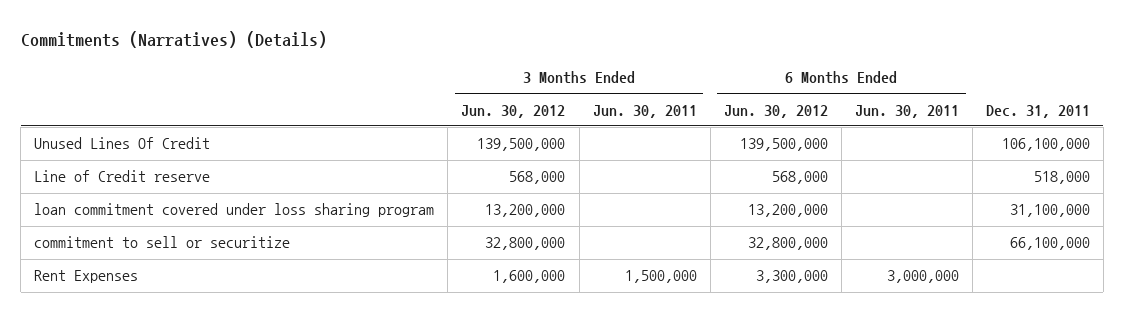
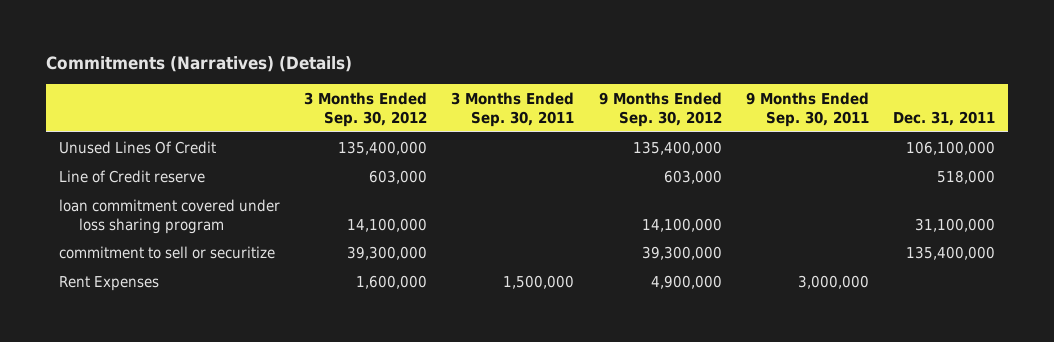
- | 3 Months Ended Jun. 30, 2012 | 3 Months Ended Jun. 30, 2011 | 6 Months Ended Jun. 30, 2012 | 6 Months Ended Jun. 30, 2011 | Dec. 31, 2011
+ | 3 Months Ended Sep. 30, 2012 | 3 Months Ended Sep. 30, 2011 | 9 Months Ended Sep. 30, 2012 | 9 Months Ended Sep. 30, 2011 | Dec. 31, 2011
- commitment to sell or securitize | 32,800,000 | | 32,800,000 | | 66,100,000
+ commitment to sell or securitize | 39,300,000 | | 39,300,000 | | 135,400,000

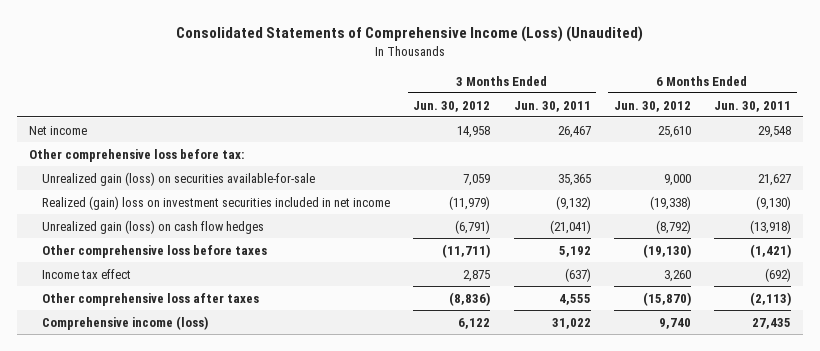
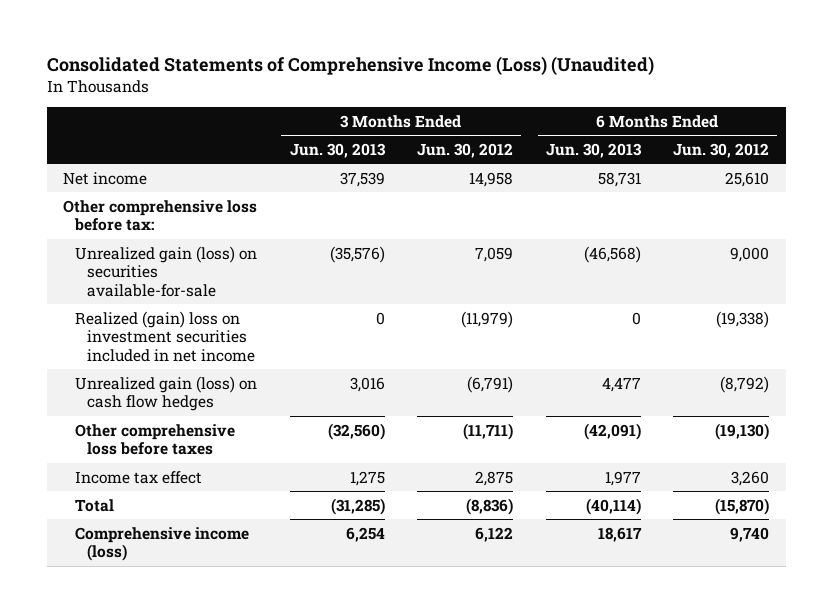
- | 3 Months Ended Jun. 30, 2012 | 3 Months Ended Jun. 30, 2011 | 6 Months Ended Jun. 30, 2012 | 6 Months Ended Jun. 30, 2011
+ | 3 Months Ended Jun. 30, 2013 | 3 Months Ended Jun. 30, 2012 | 6 Months Ended Jun. 30, 2013 | 6 Months Ended Jun. 30, 2012
- Other comprehensive loss after taxes | (8,836) | 4,555 | (15,870) | (2,113)
+ Total | (31,285) | (8,836) | (40,114) | (15,870)

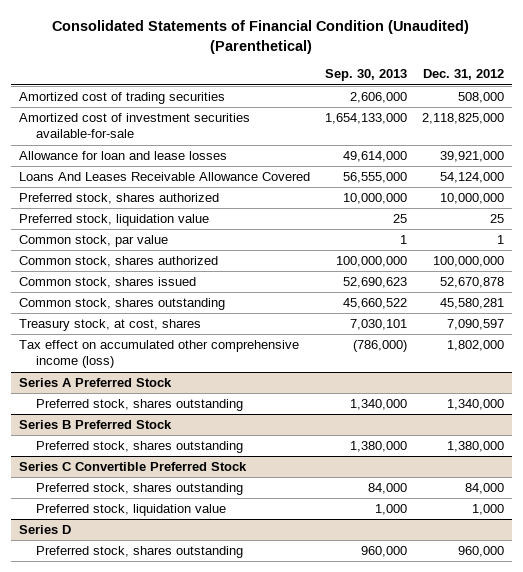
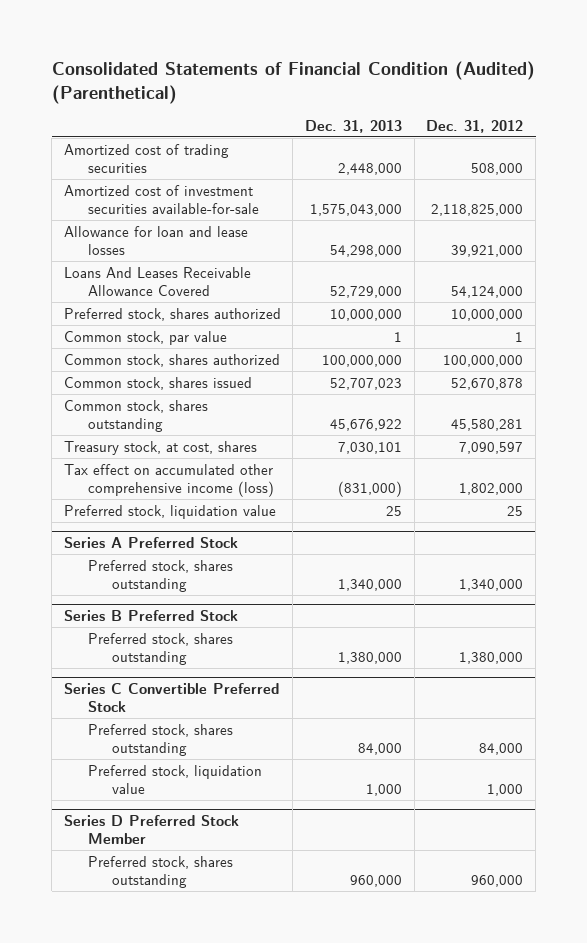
- Consolidated Statements of Financial Condition (Unaudited) (Parenthetical)
+ Consolidated Statements of Financial Condition (Audited) (Parenthetical)
- | Sep. 30, 2013 | Dec. 31, 2012
+ | Dec. 31, 2013 | Dec. 31, 2012
moved down: Preferred stock, liquidation value | 25 | 25
- Series D
+ Series D Preferred Stock Member

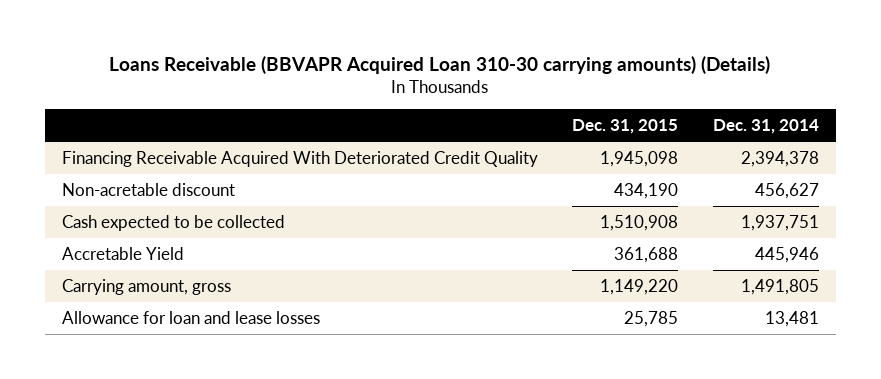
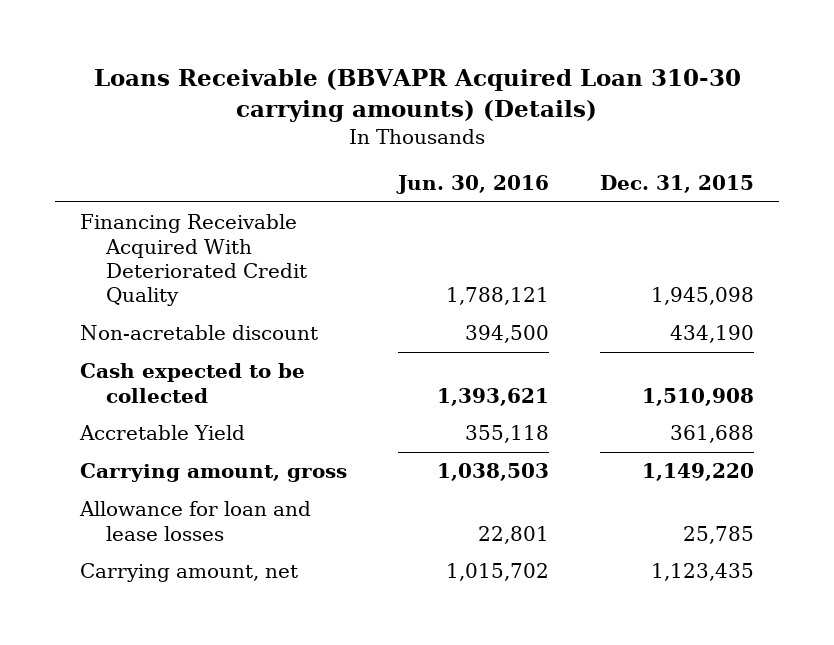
- | Dec. 31, 2015 | Dec. 31, 2014
+ | Jun. 30, 2016 | Dec. 31, 2015
+ Carrying amount, net | 1,015,702 | 1,123,435

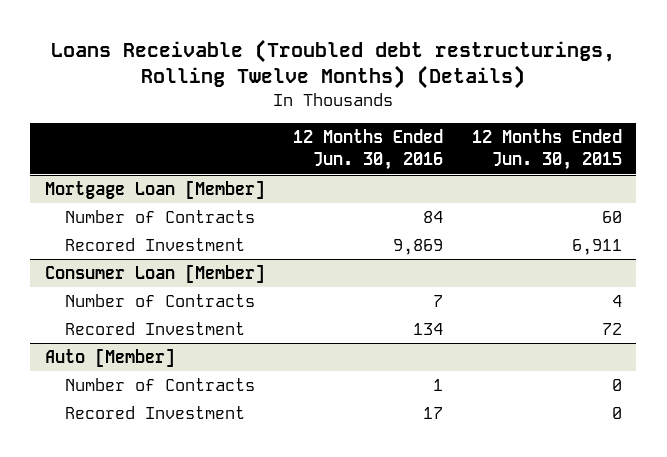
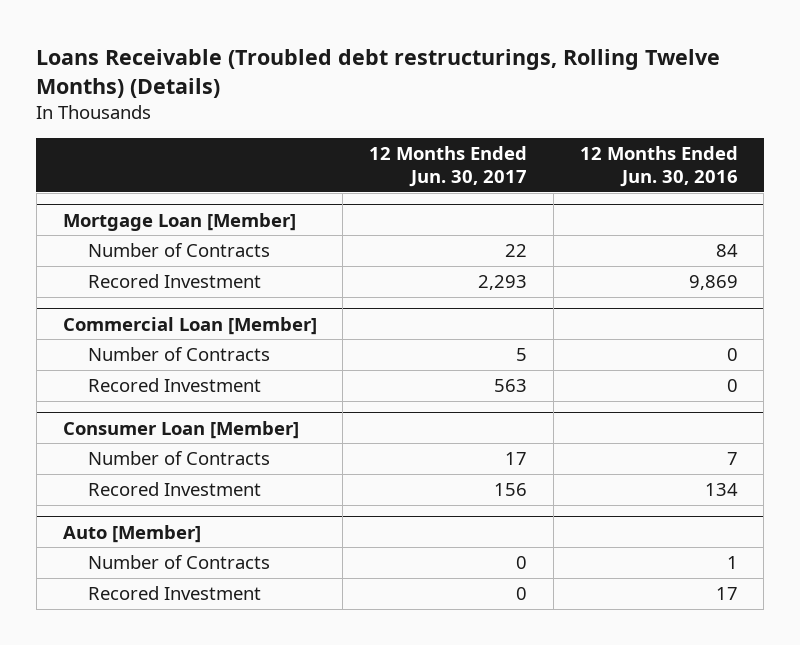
- | 12 Months Ended Jun. 30, 2016 | 12 Months Ended Jun. 30, 2015
+ | 12 Months Ended Jun. 30, 2017 | 12 Months Ended Jun. 30, 2016
+ Commercial Loan [Member]
+ Number of Contracts | 5 | 0
+ Recored Investment | 563 | 0

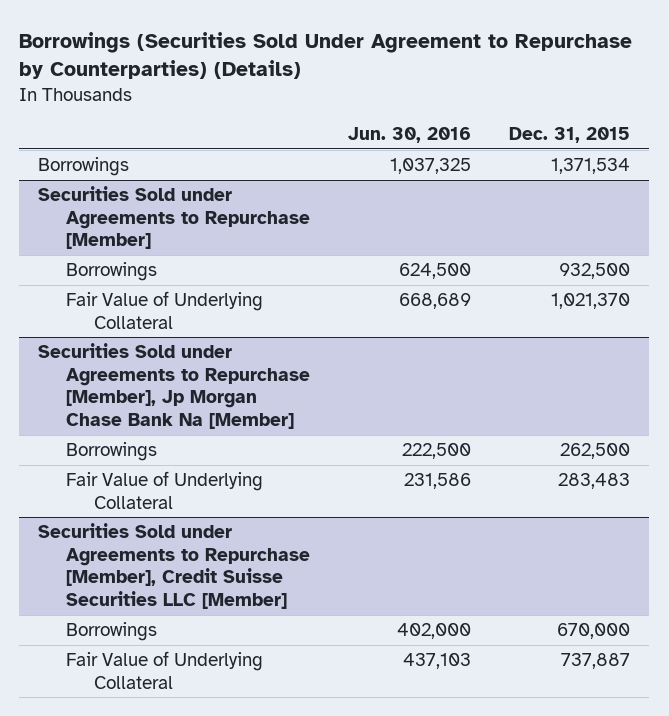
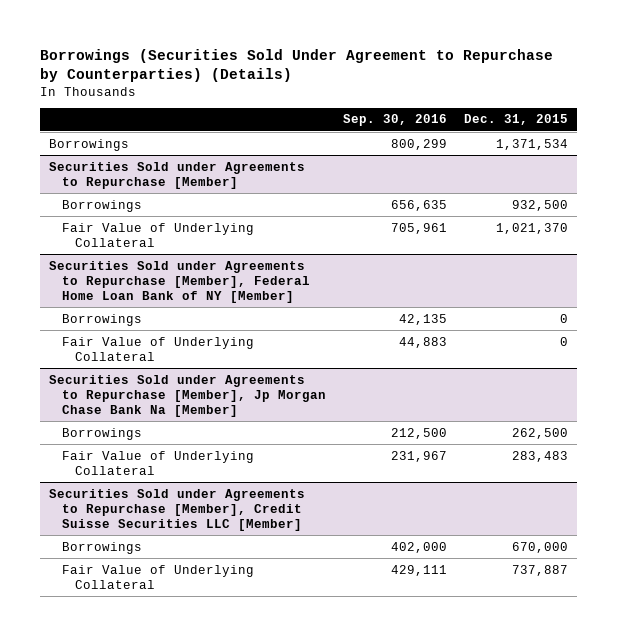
- | Jun. 30, 2016 | Dec. 31, 2015
+ | Sep. 30, 2016 | Dec. 31, 2015
+ Securities Sold under Agreements to Repurchase [Member], Federal Home Loan Bank of NY [Member]
+ Borrowings | 42,135 | 0
+ Fair Value of Underlying Collateral | 44,883 | 0

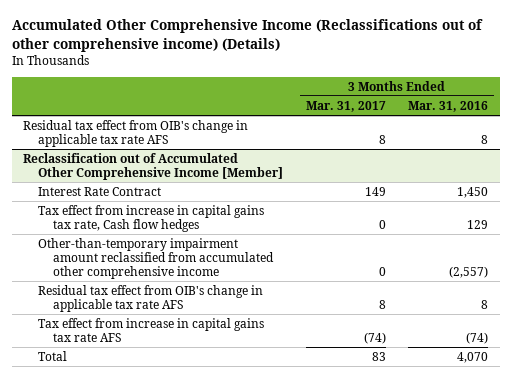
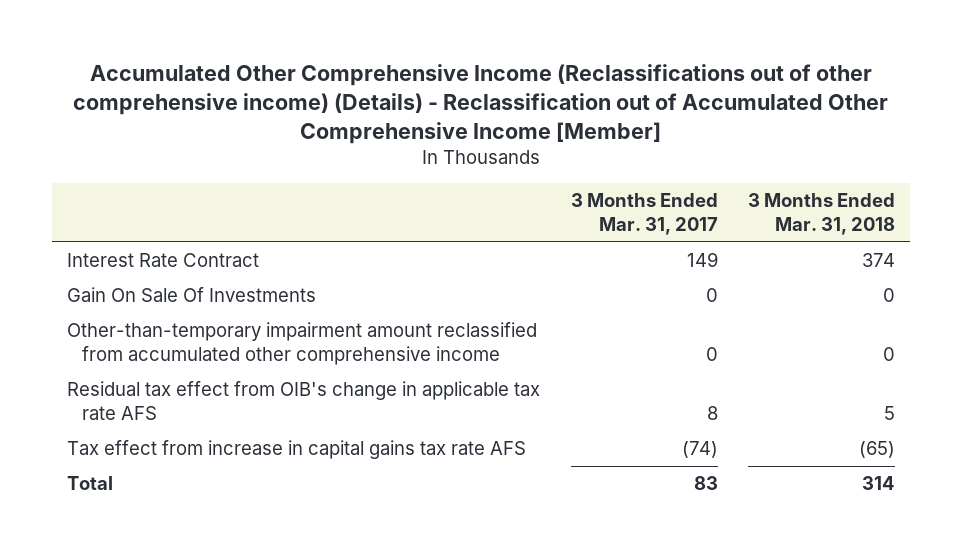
- Accumulated Other Comprehensive Income (Reclassifications out of other comprehensive income) (Details)
+ Accumulated Other Comprehensive Income (Reclassifications out of other comprehensive income) (Details) - Reclassification out of Accumulated Other Comprehensive Income [Member]
- | 3 Months Ended Mar. 31, 2017 | 3 Months Ended Mar. 31, 2016
+ | 3 Months Ended Mar. 31, 2017 | 3 Months Ended Mar. 31, 2018
- Residual tax effect from OIB's change in applicable tax rate AFS | 8 | 8
- Reclassification out of Accumulated Other Comprehensive Income [Member]
- Tax effect from increase in capital gains tax rate, Cash flow hedges | 0 | 129
+ Gain On Sale Of Investments | 0 | 0

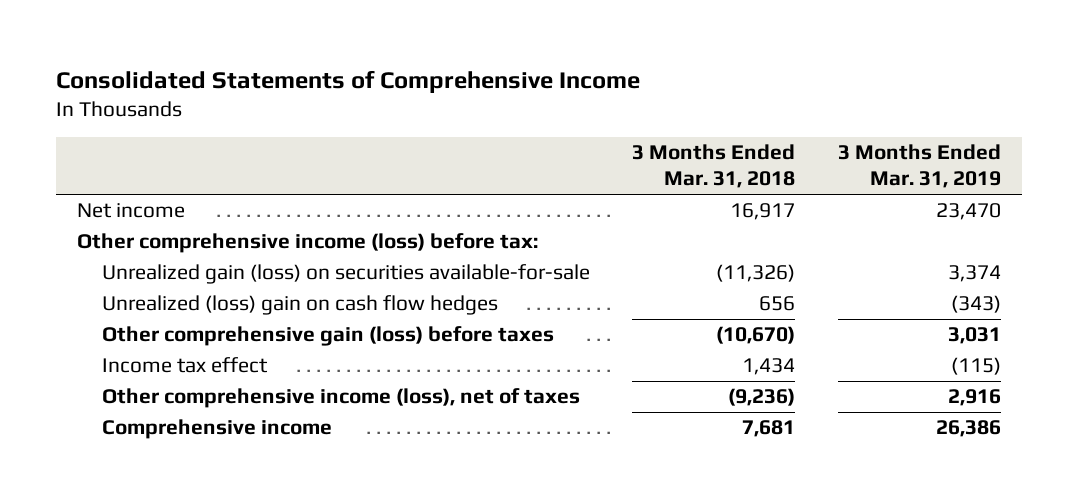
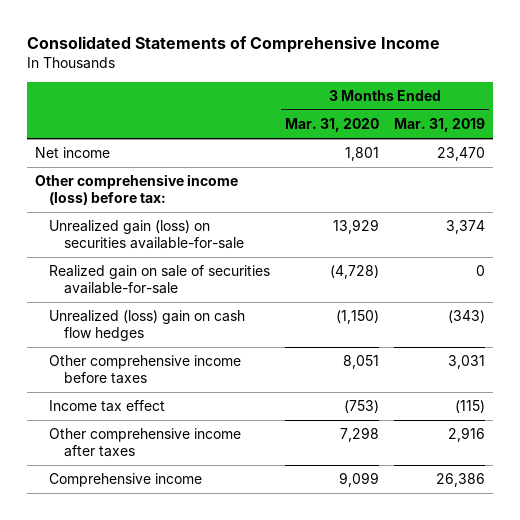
- | 3 Months Ended Mar. 31, 2018 | 3 Months Ended Mar. 31, 2019
+ | 3 Months Ended Mar. 31, 2020 | 3 Months Ended Mar. 31, 2019
+ Realized gain on sale of securities available-for-sale | (4,728) | 0
- Other comprehensive gain (loss) before taxes | (10,670) | 3,031
+ Other comprehensive income before taxes | 8,051 | 3,031
- Other comprehensive income (loss), net of taxes | (9,236) | 2,916
+ Other comprehensive income after taxes | 7,298 | 2,916

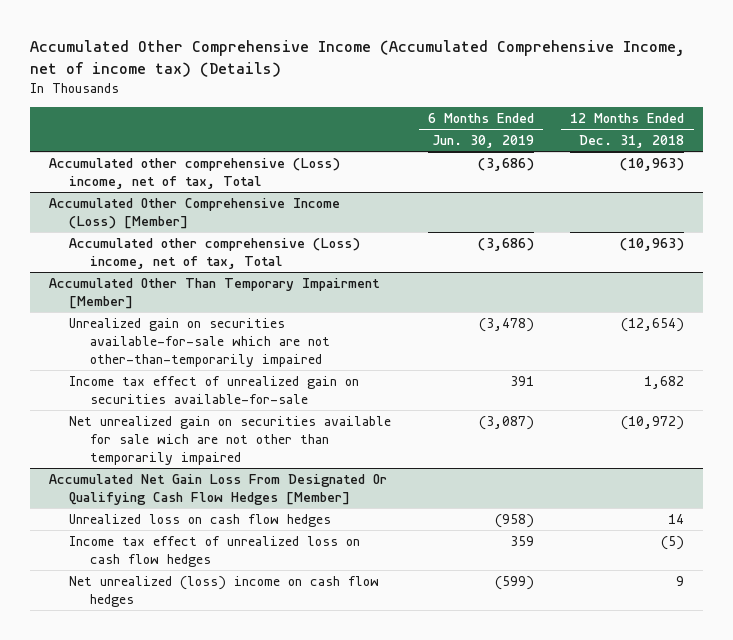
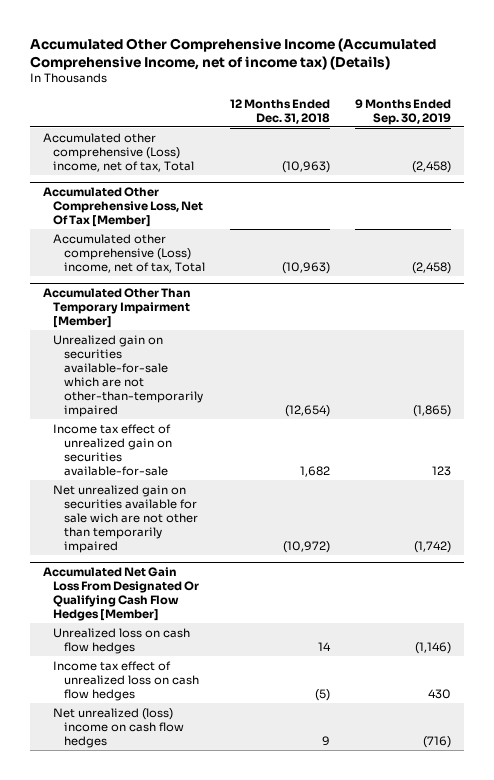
- | 6 Months Ended Jun. 30, 2019 | 12 Months Ended Dec. 31, 2018
+ | 12 Months Ended Dec. 31, 2018 | 9 Months Ended Sep. 30, 2019
- Accumulated Other Comprehensive Income (Loss) [Member]
+ Accumulated Other Comprehensive Loss, Net Of Tax [Member]

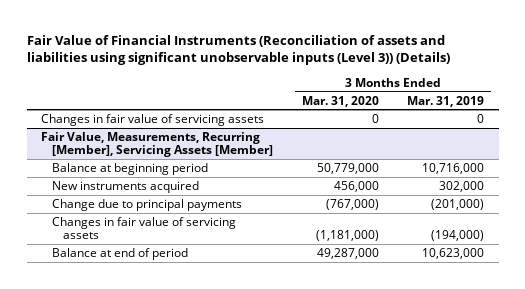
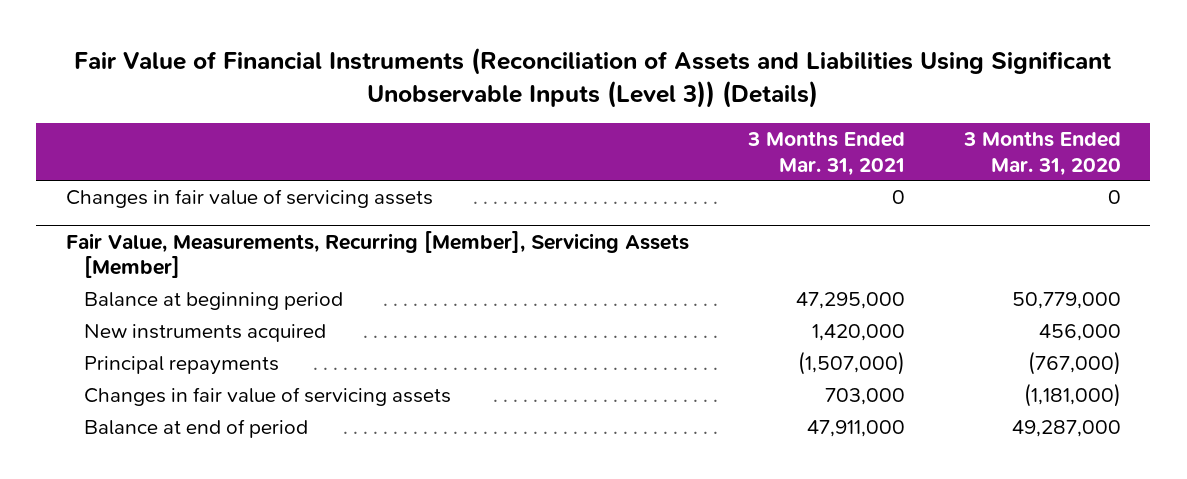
- Fair Value of Financial Instruments (Reconciliation of assets and liabilities using significant unobservable inputs (Level 3)) (Details)
+ Fair Value of Financial Instruments (Reconciliation of Assets and Liabilities Using Significant Unobservable Inputs (Level 3)) (Details)
- | 3 Months Ended Mar. 31, 2020 | 3 Months Ended Mar. 31, 2019
+ | 3 Months Ended Mar. 31, 2021 | 3 Months Ended Mar. 31, 2020
@ Fair Value, Measurements, Recurring [Member], Servicing Assets [Member]
- Change due to principal payments | (767,000) | (201,000)
+ Principal repayments | (1,507,000) | (767,000)

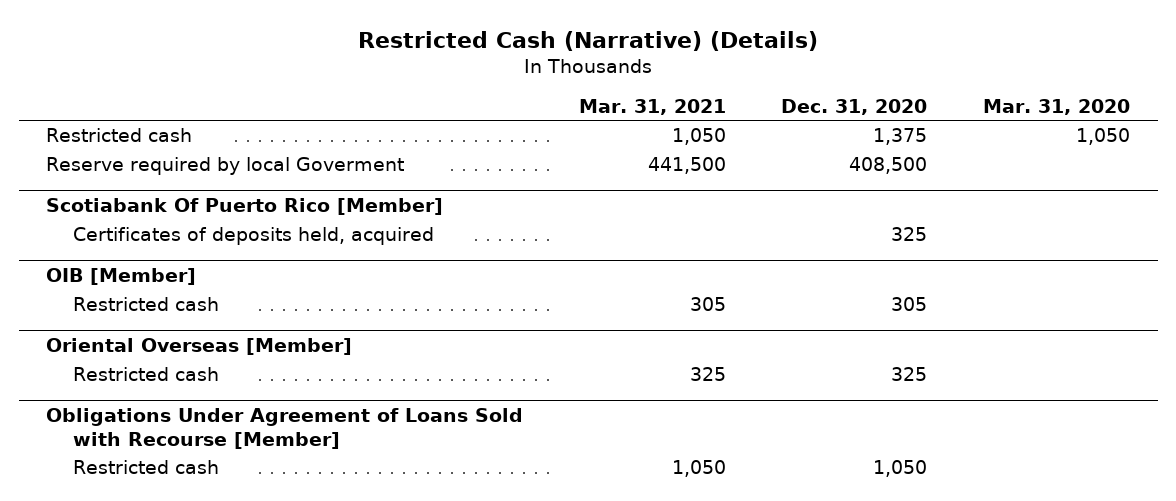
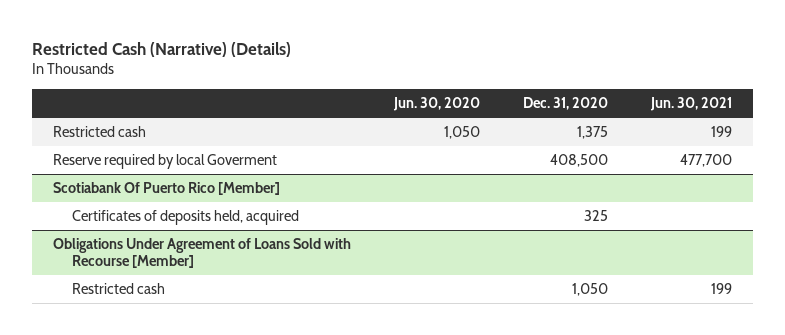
- | Mar. 31, 2021 | Dec. 31, 2020 | Mar. 31, 2020
+ | Jun. 30, 2020 | Dec. 31, 2020 | Jun. 30, 2021
- OIB [Member]
- Restricted cash | 305 | 305 |
- Oriental Overseas [Member]
- Restricted cash | 325 | 325 |

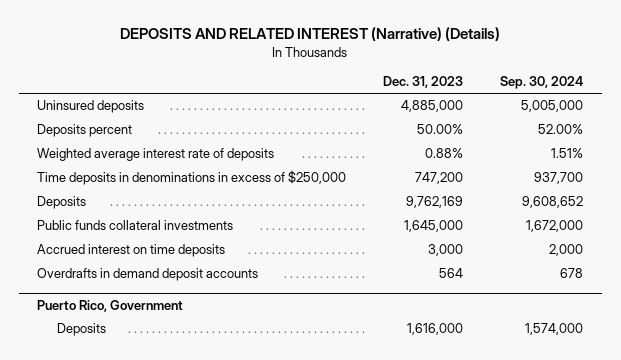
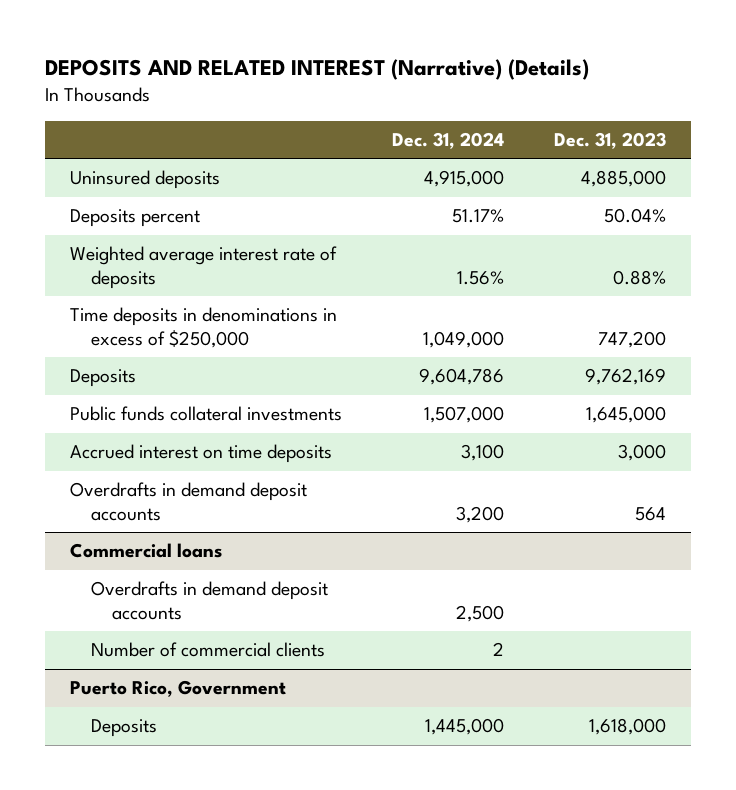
- | Dec. 31, 2023 | Sep. 30, 2024
+ | Dec. 31, 2024 | Dec. 31, 2023
- Deposits percent | 50.00% | 52.00%
+ Deposits percent | 51.17% | 50.04%
+ Commercial loans
+ Overdrafts in demand deposit accounts | 2,500 |
+ Number of commercial clients | 2 |
@ Puerto Rico, Government
- Deposits | 1,616,000 | 1,574,000
+ Deposits | 1,445,000 | 1,618,000

